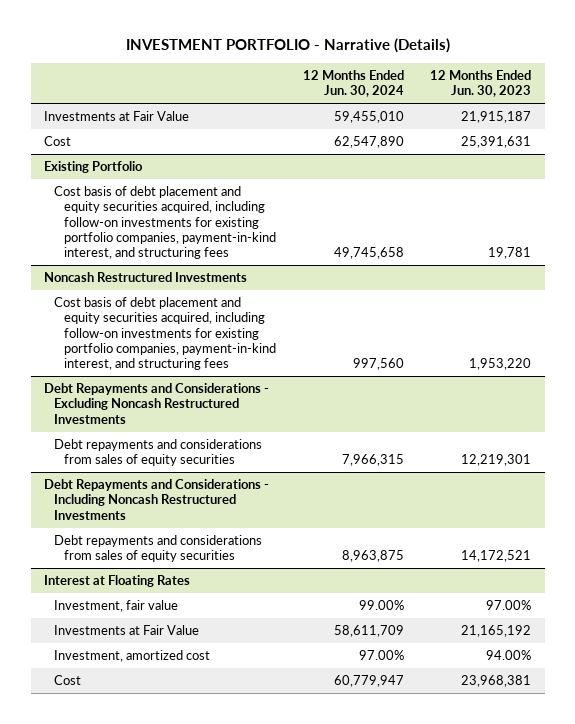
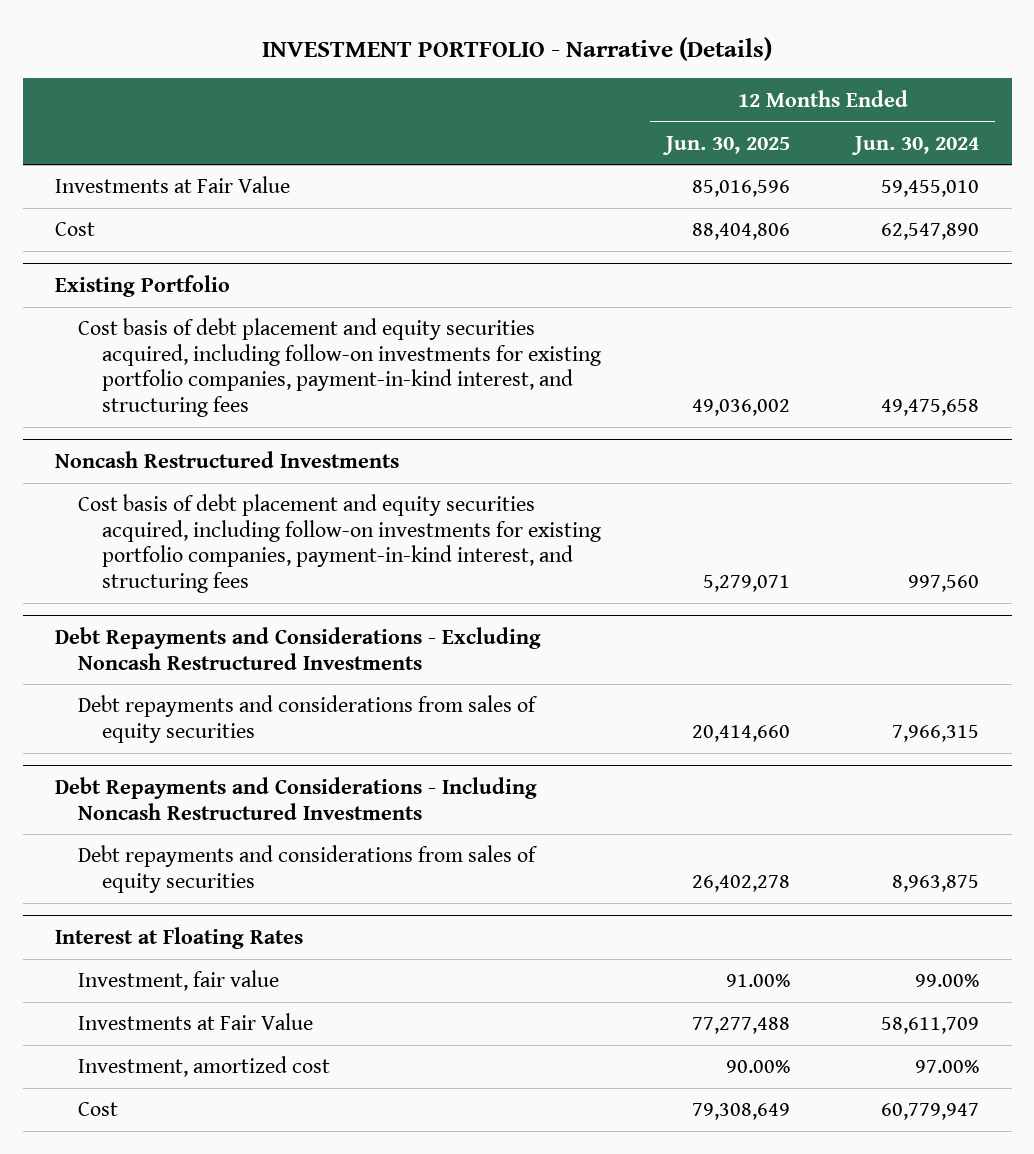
- | 12 Months Ended Jun. 30, 2024 | 12 Months Ended Jun. 30, 2023
+ | 12 Months Ended Jun. 30, 2025 | 12 Months Ended Jun. 30, 2024
@ Existing Portfolio
- Cost basis of debt placement and equity securities acquired, including follow-on investments for existing portfolio companies, payment-in-kind interest, and structuring fees | 49,745,658 | 19,781
+ Cost basis of debt placement and equity securities acquired, including follow-on investments for existing portfolio companies, payment-in-kind interest, and structuring fees | 49,036,002 | 49,475,658

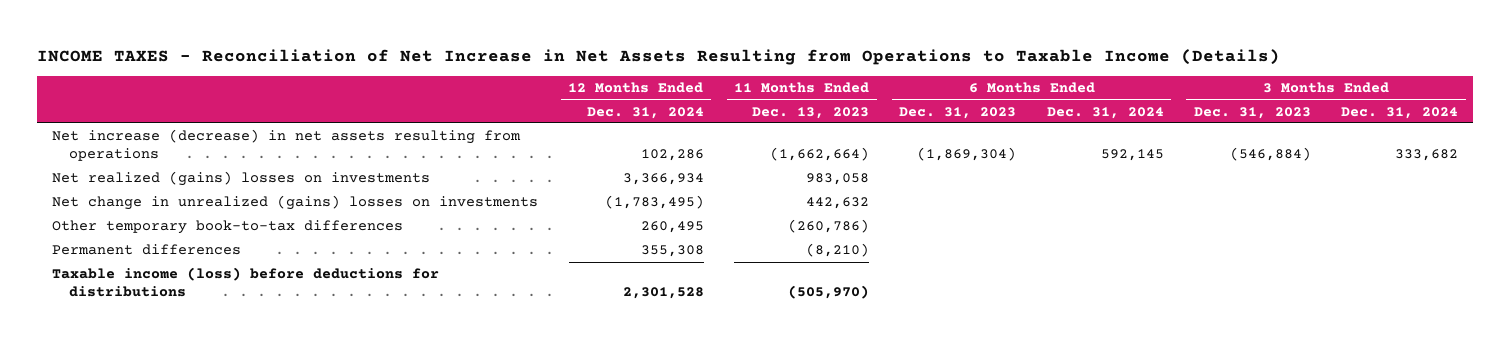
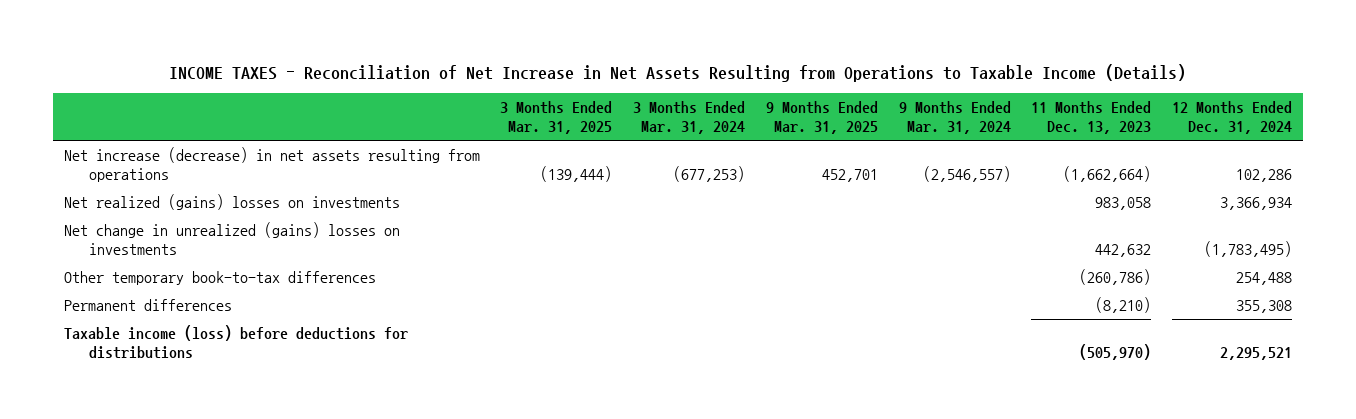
- | 12 Months Ended Dec. 31, 2024 | 11 Months Ended Dec. 13, 2023 | 6 Months Ended Dec. 31, 2023 | 6 Months Ended Dec. 31, 2024 | 3 Months Ended Dec. 31, 2023 | 3 Months Ended Dec. 31, 2024
+ | 3 Months Ended Mar. 31, 2025 | 3 Months Ended Mar. 31, 2024 | 9 Months Ended Mar. 31, 2025 | 9 Months Ended Mar. 31, 2024 | 11 Months Ended Dec. 13, 2023 | 12 Months Ended Dec. 31, 2024
- Other temporary book-to-tax differences | 260,495 | (260,786) | | | |
+ Other temporary book-to-tax differences | | | | | (260,786) | 254,488
- Taxable income (loss) before deductions for distributions | 2,301,528 | (505,970) | | | |
+ Taxable income (loss) before deductions for distributions | | | | | (505,970) | 2,295,521

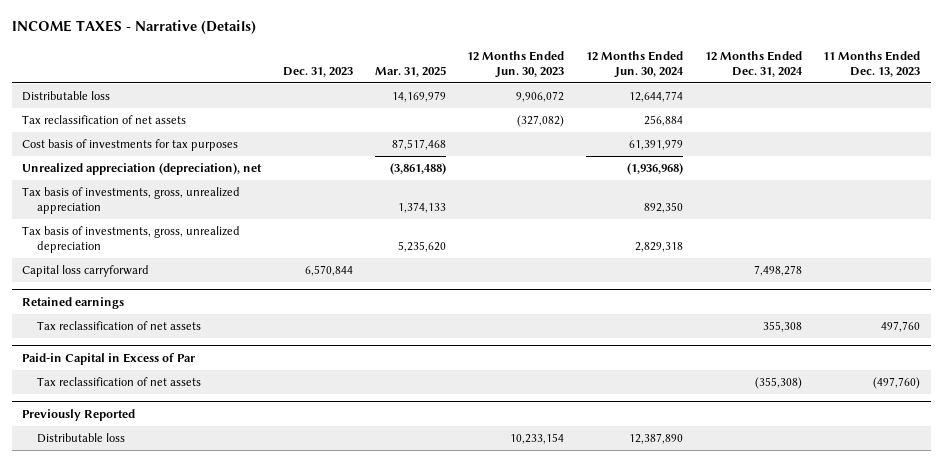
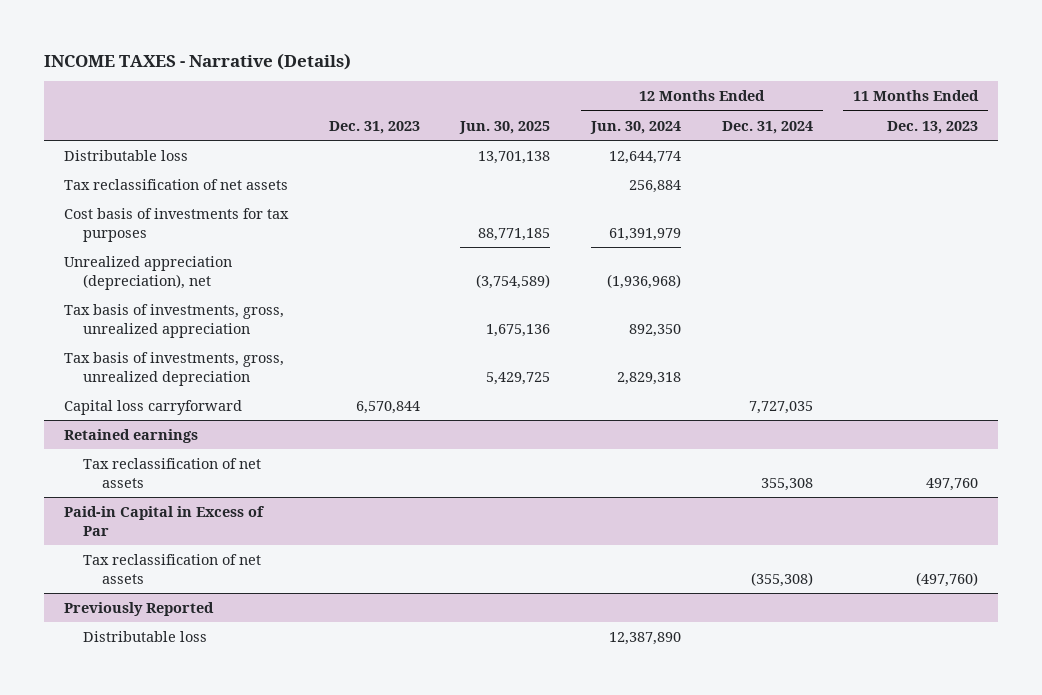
- | Dec. 31, 2023 | Mar. 31, 2025 | 12 Months Ended Jun. 30, 2023 | 12 Months Ended Jun. 30, 2024 | 12 Months Ended Dec. 31, 2024 | 11 Months Ended Dec. 13, 2023
+ | Dec. 31, 2023 | Jun. 30, 2025 | 12 Months Ended Jun. 30, 2024 | 12 Months Ended Dec. 31, 2024 | 11 Months Ended Dec. 13, 2023
- Capital loss carryforward | 6,570,844 | | | | 7,498,278 |
+ Capital loss carryforward | 6,570,844 | | | 7,727,035 |

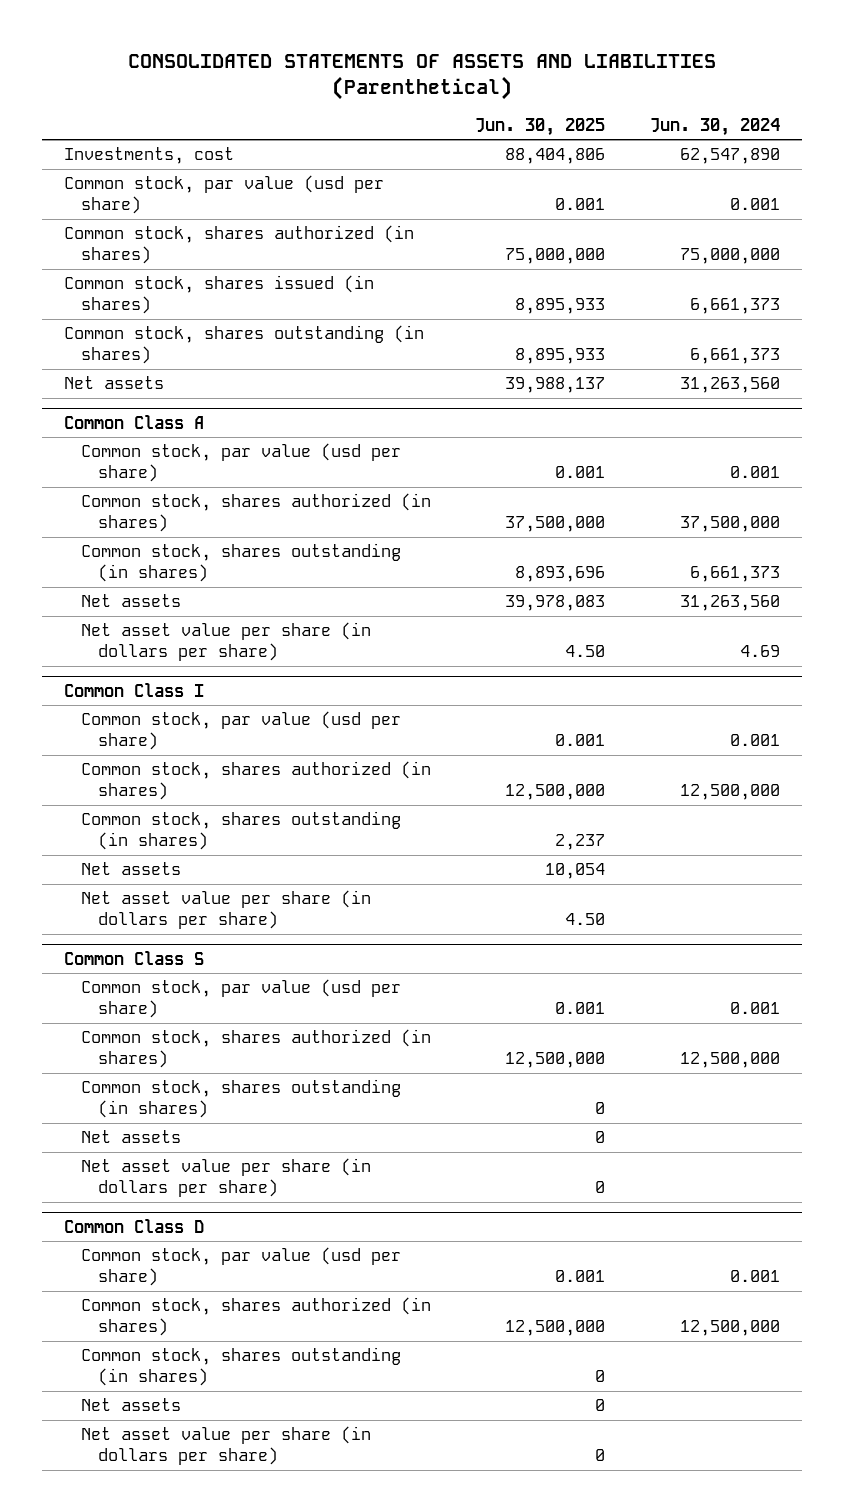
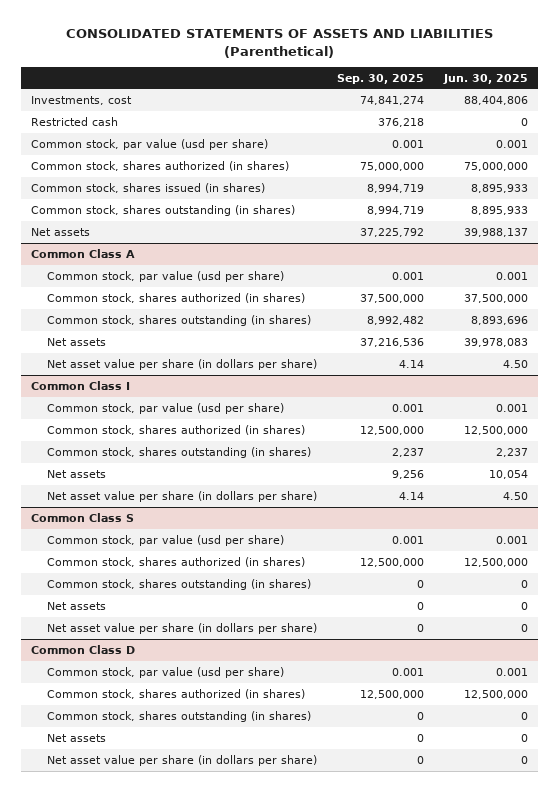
- | Jun. 30, 2025 | Jun. 30, 2024
+ | Sep. 30, 2025 | Jun. 30, 2025
+ Restricted cash | 376,218 | 0

